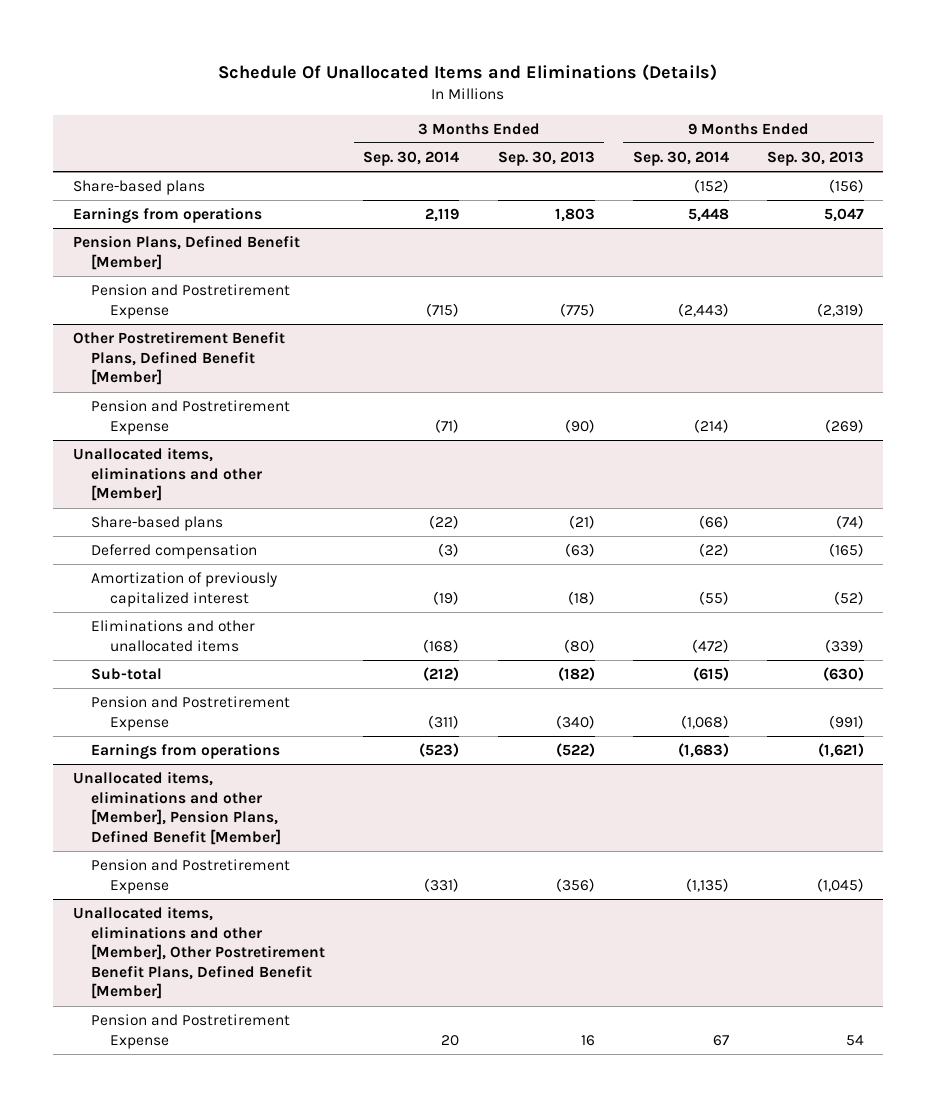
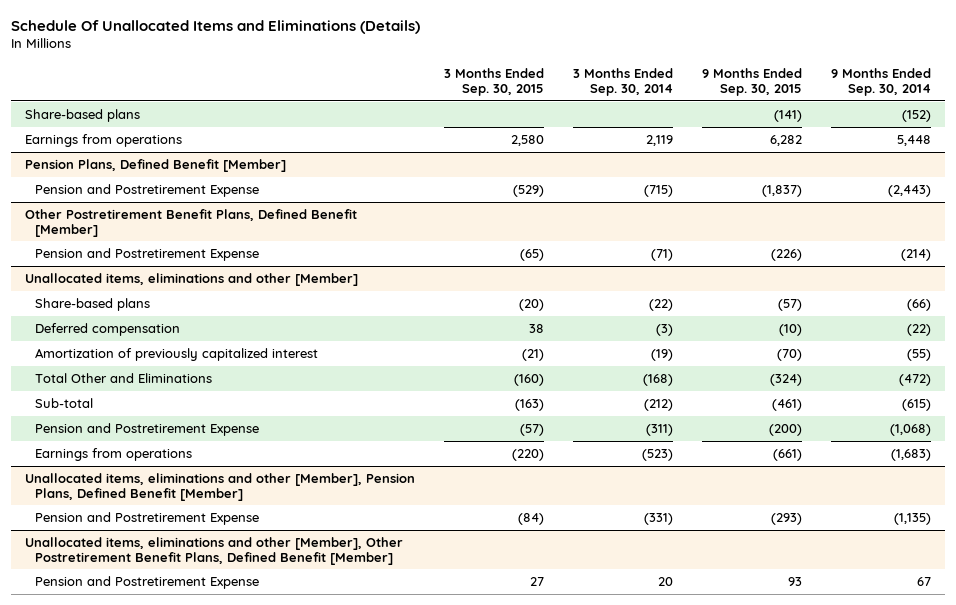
- | 3 Months Ended Sep. 30, 2014 | 3 Months Ended Sep. 30, 2013 | 9 Months Ended Sep. 30, 2014 | 9 Months Ended Sep. 30, 2013
+ | 3 Months Ended Sep. 30, 2015 | 3 Months Ended Sep. 30, 2014 | 9 Months Ended Sep. 30, 2015 | 9 Months Ended Sep. 30, 2014
@ Unallocated items, eliminations and other [Member]
- Eliminations and other unallocated items | (168) | (80) | (472) | (339)
+ Total Other and Eliminations | (160) | (168) | (324) | (472)

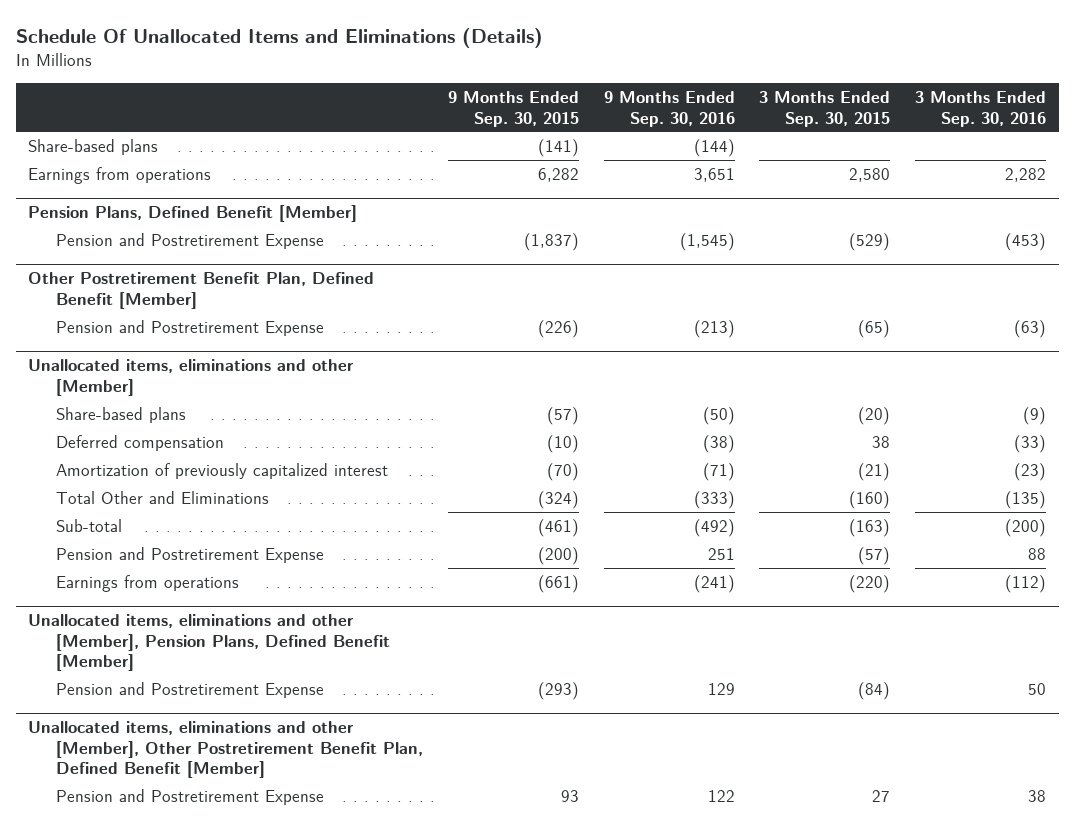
- | 3 Months Ended Sep. 30, 2015 | 3 Months Ended Sep. 30, 2014 | 9 Months Ended Sep. 30, 2015 | 9 Months Ended Sep. 30, 2014
+ | 9 Months Ended Sep. 30, 2015 | 9 Months Ended Sep. 30, 2016 | 3 Months Ended Sep. 30, 2015 | 3 Months Ended Sep. 30, 2016
- Other Postretirement Benefit Plans, Defined Benefit [Member]
+ Other Postretirement Benefit Plan, Defined Benefit [Member]
- Unallocated items, eliminations and other [Member], Other Postretirement Benefit Plans, Defined Benefit [Member]
+ Unallocated items, eliminations and other [Member], Other Postretirement Benefit Plan, Defined Benefit [Member]

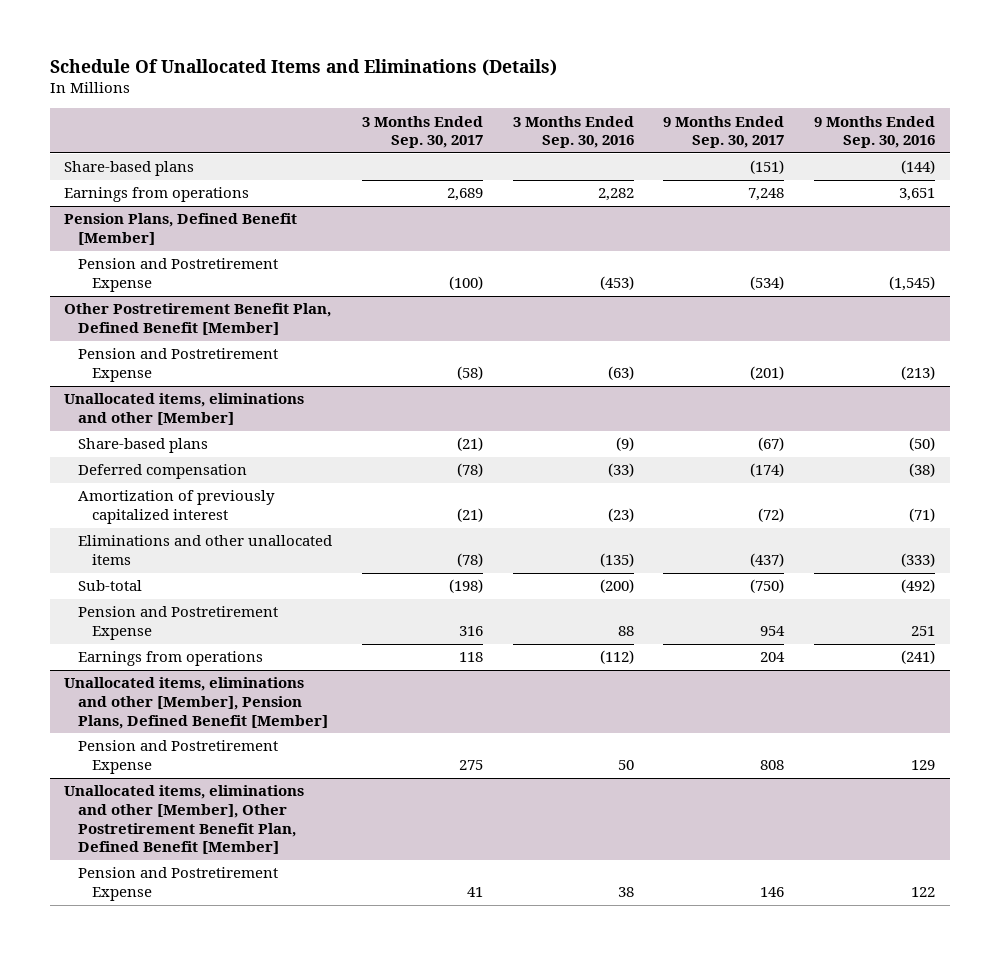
- | 9 Months Ended Sep. 30, 2015 | 9 Months Ended Sep. 30, 2016 | 3 Months Ended Sep. 30, 2015 | 3 Months Ended Sep. 30, 2016
+ | 3 Months Ended Sep. 30, 2017 | 3 Months Ended Sep. 30, 2016 | 9 Months Ended Sep. 30, 2017 | 9 Months Ended Sep. 30, 2016
@ Unallocated items, eliminations and other [Member]
- Total Other and Eliminations | (324) | (333) | (160) | (135)
+ Eliminations and other unallocated items | (78) | (135) | (437) | (333)

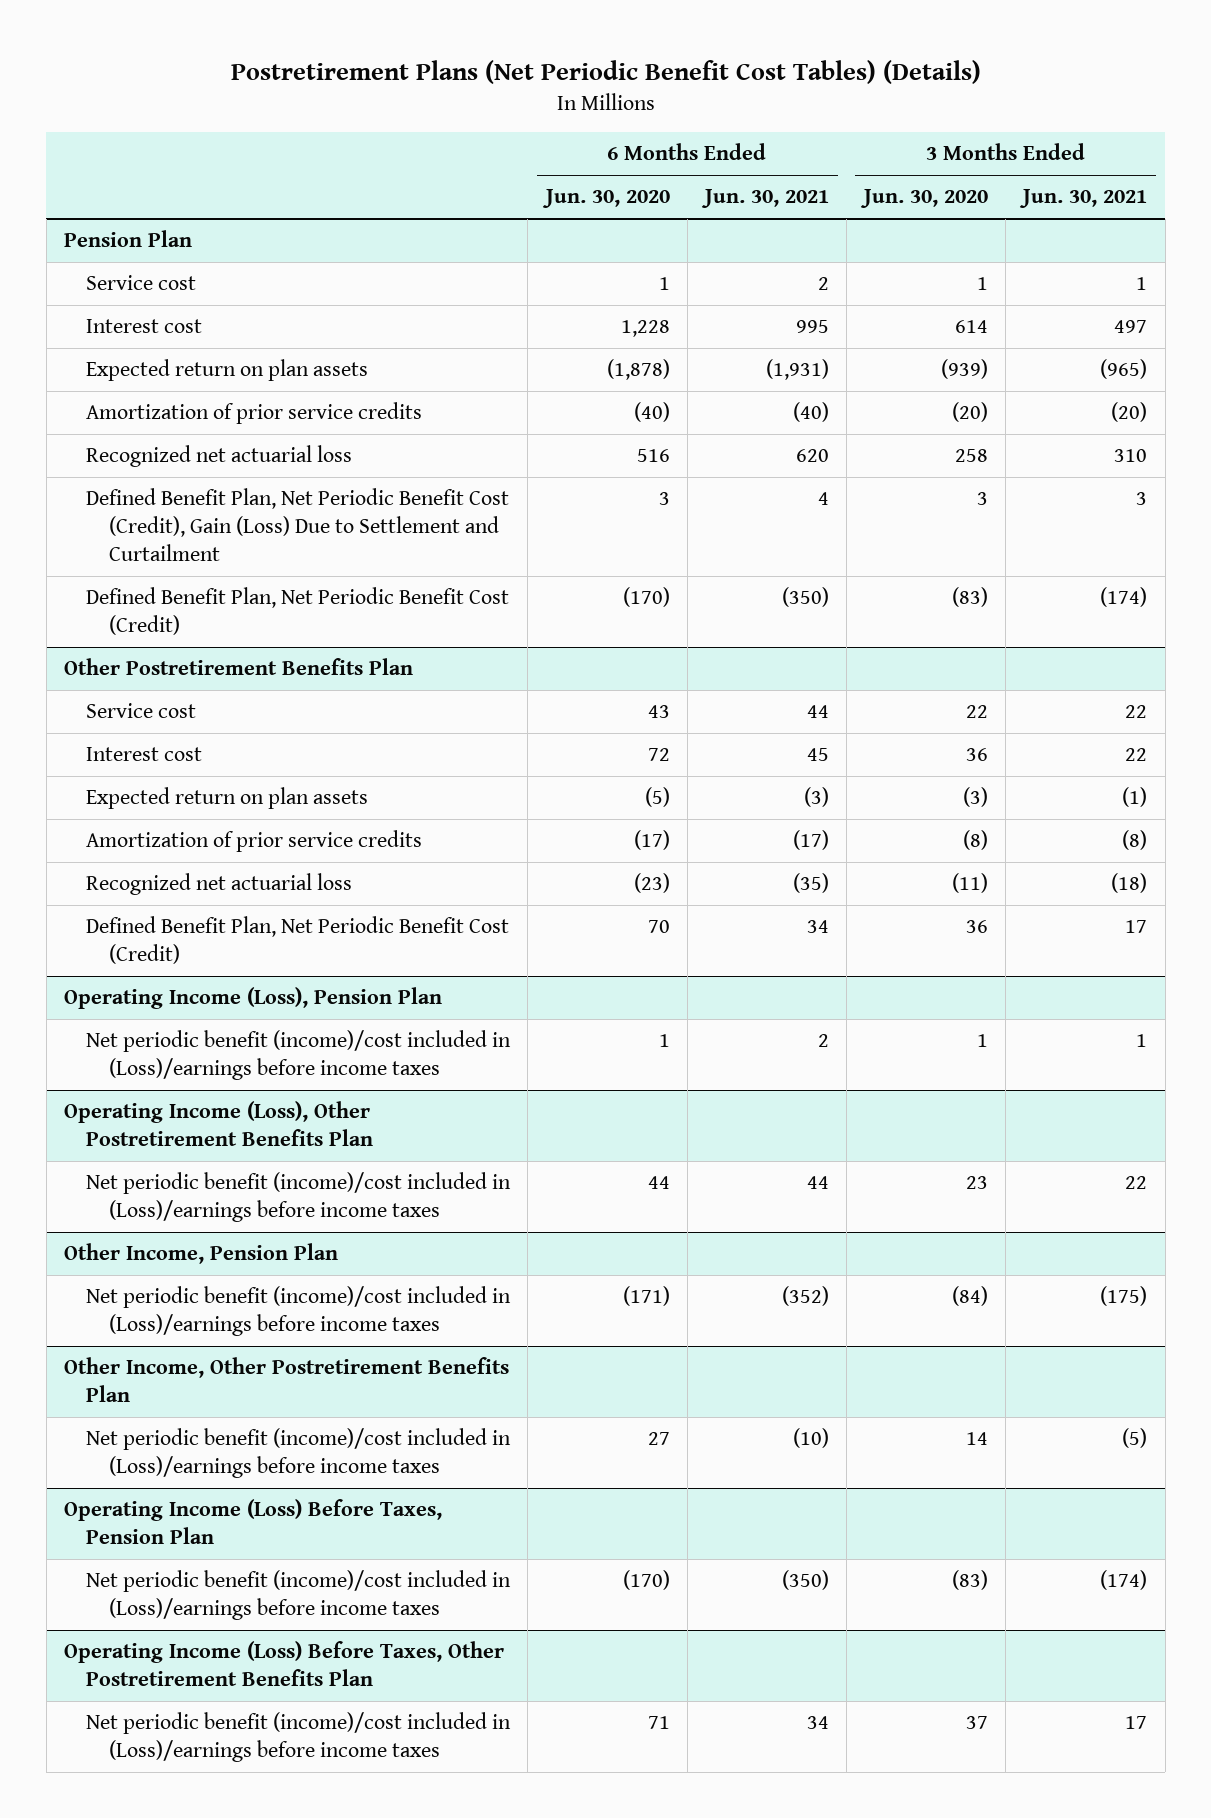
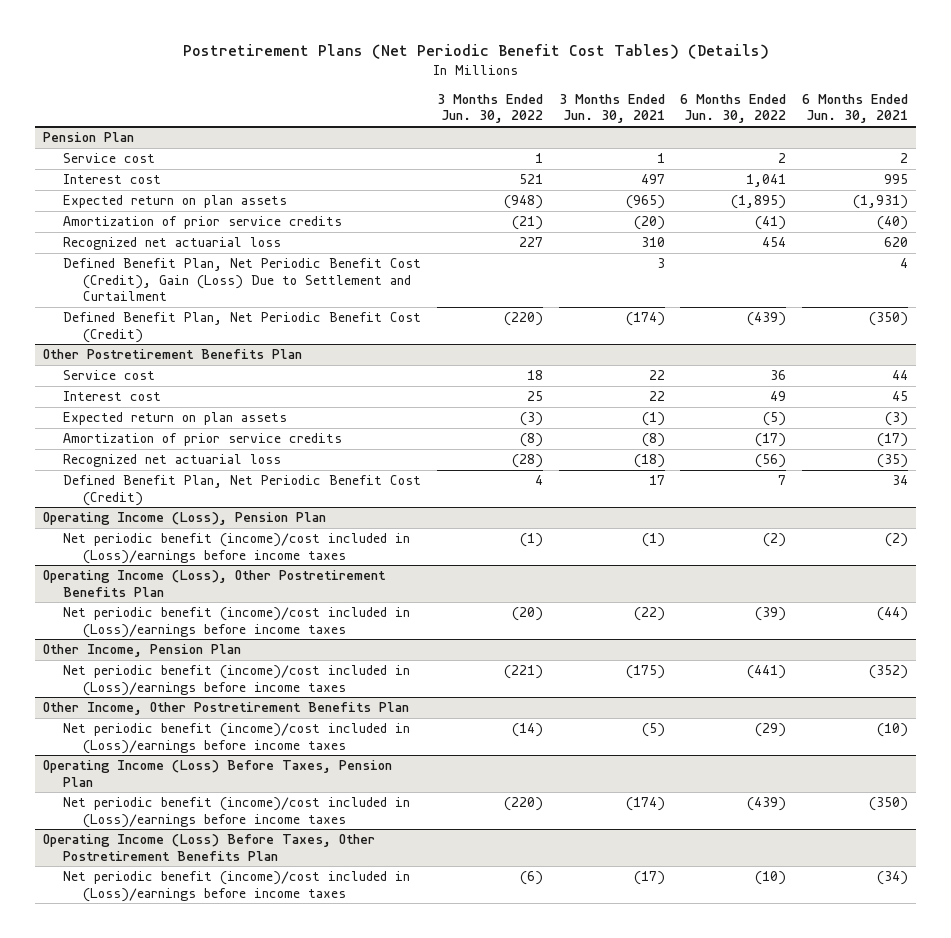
- | 6 Months Ended Jun. 30, 2020 | 6 Months Ended Jun. 30, 2021 | 3 Months Ended Jun. 30, 2020 | 3 Months Ended Jun. 30, 2021
+ | 3 Months Ended Jun. 30, 2022 | 3 Months Ended Jun. 30, 2021 | 6 Months Ended Jun. 30, 2022 | 6 Months Ended Jun. 30, 2021
@ Operating Income (Loss), Pension Plan
- Net periodic benefit (income)/cost included in (Loss)/earnings before income taxes | 1 | 2 | 1 | 1
+ Net periodic benefit (income)/cost included in (Loss)/earnings before income taxes | (1) | (1) | (2) | (2)
@ Operating Income (Loss), Other Postretirement Benefits Plan
- Net periodic benefit (income)/cost included in (Loss)/earnings before income taxes | 44 | 44 | 23 | 22
+ Net periodic benefit (income)/cost included in (Loss)/earnings before income taxes | (20) | (22) | (39) | (44)
@ Operating Income (Loss) Before Taxes, Other Postretirement Benefits Plan
- Net periodic benefit (income)/cost included in (Loss)/earnings before income taxes | 71 | 34 | 37 | 17
+ Net periodic benefit (income)/cost included in (Loss)/earnings before income taxes | (6) | (17) | (10) | (34)

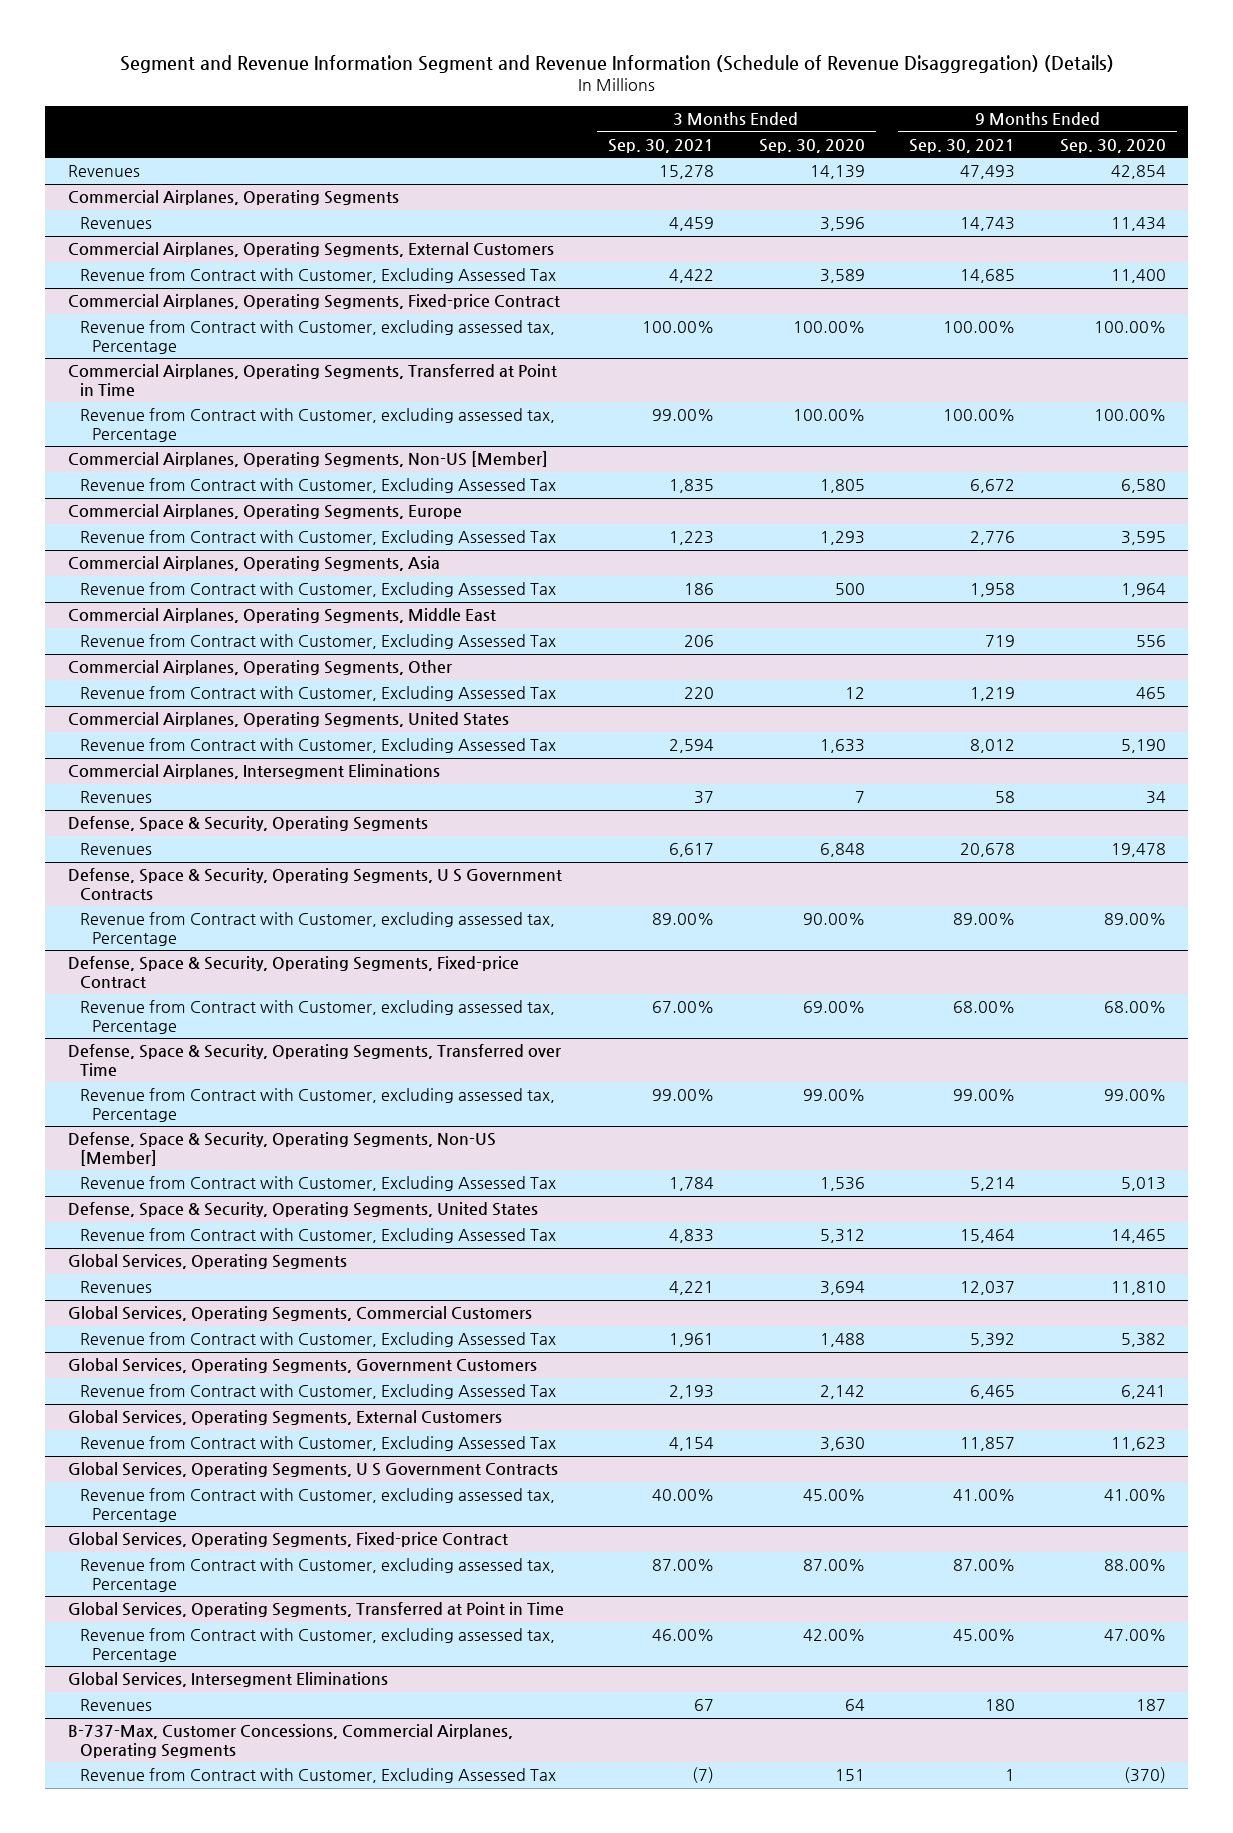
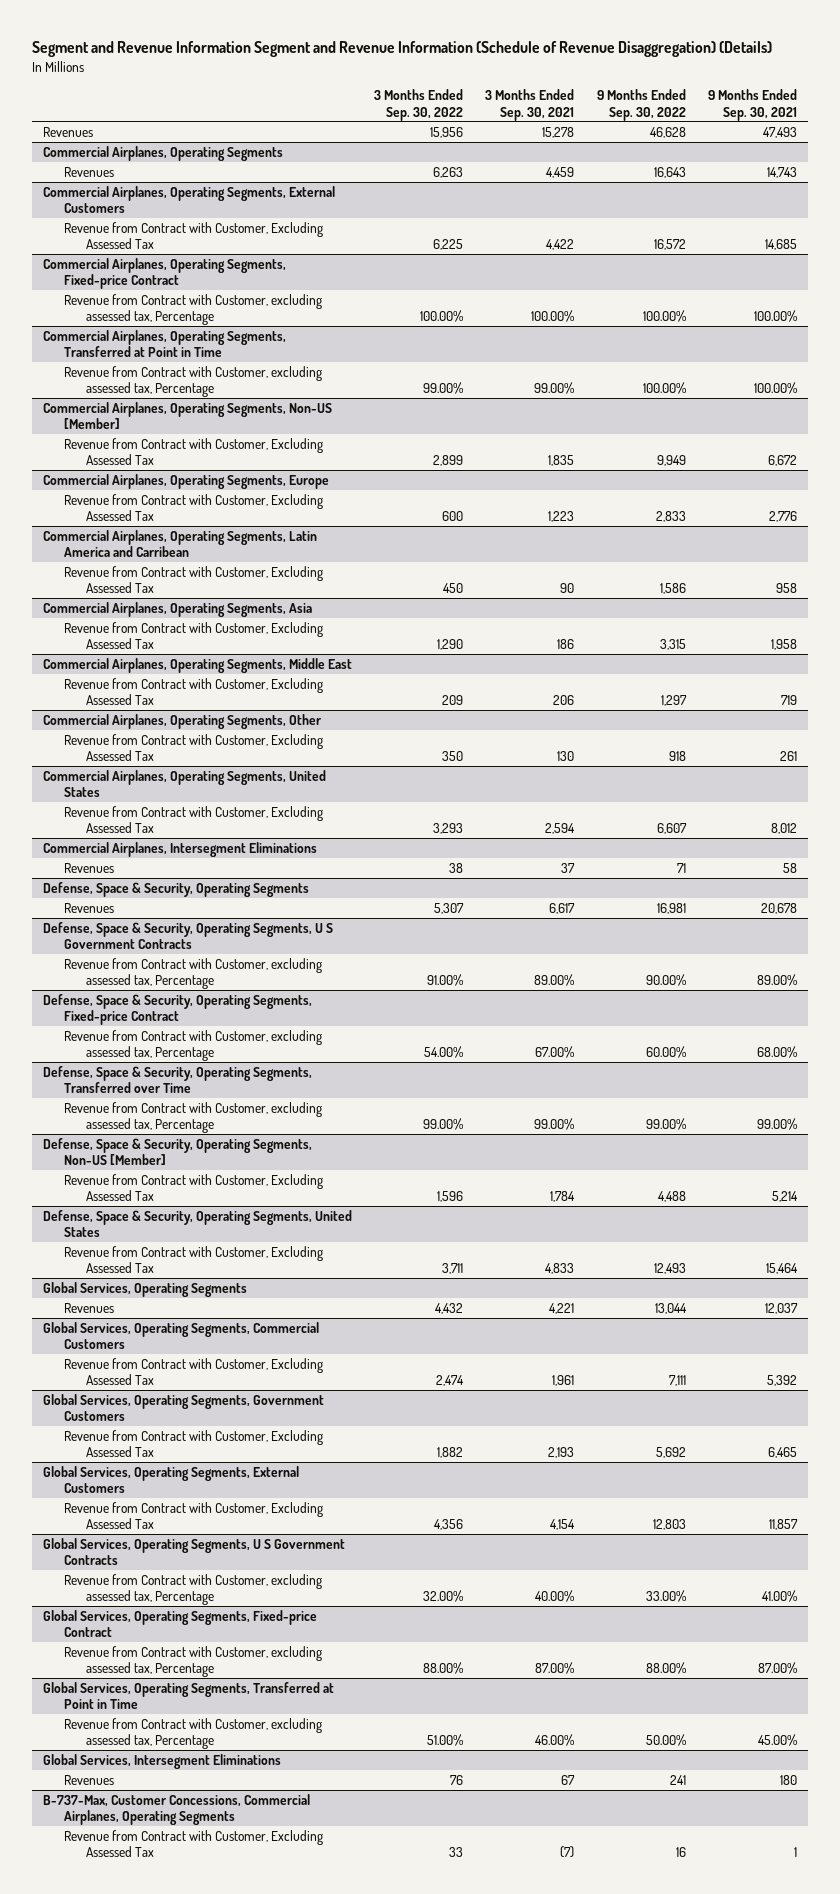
- | 3 Months Ended Sep. 30, 2021 | 3 Months Ended Sep. 30, 2020 | 9 Months Ended Sep. 30, 2021 | 9 Months Ended Sep. 30, 2020
+ | 3 Months Ended Sep. 30, 2022 | 3 Months Ended Sep. 30, 2021 | 9 Months Ended Sep. 30, 2022 | 9 Months Ended Sep. 30, 2021
+ Commercial Airplanes, Operating Segments, Latin America and Carribean
+ Revenue from Contract with Customer, Excluding Assessed Tax | 450 | 90 | 1,586 | 958
@ Commercial Airplanes, Operating Segments, Other
- Revenue from Contract with Customer, Excluding Assessed Tax | 220 | 12 | 1,219 | 465
+ Revenue from Contract with Customer, Excluding Assessed Tax | 350 | 130 | 918 | 261

